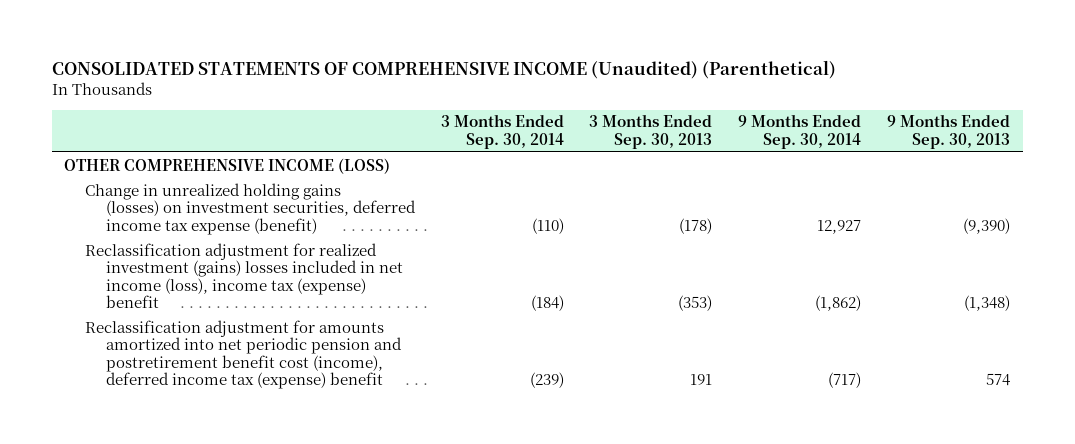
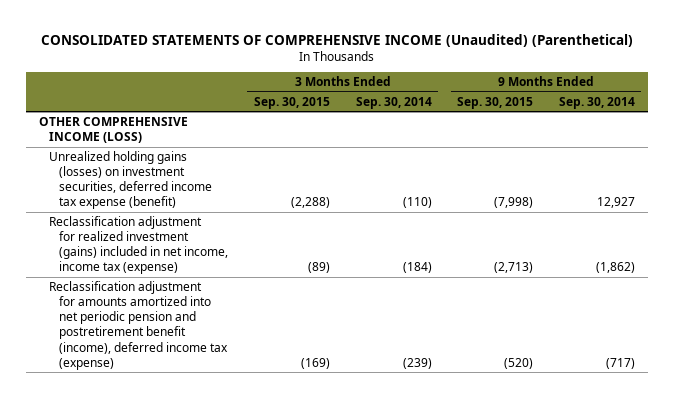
- | 3 Months Ended Sep. 30, 2014 | 3 Months Ended Sep. 30, 2013 | 9 Months Ended Sep. 30, 2014 | 9 Months Ended Sep. 30, 2013
+ | 3 Months Ended Sep. 30, 2015 | 3 Months Ended Sep. 30, 2014 | 9 Months Ended Sep. 30, 2015 | 9 Months Ended Sep. 30, 2014
- Change in unrealized holding gains (losses) on investment securities, deferred income tax expense (benefit) | (110) | (178) | 12,927 | (9,390)
- Reclassification adjustment for realized investment (gains) losses included in net income (loss), income tax (expense) benefit | (184) | (353) | (1,862) | (1,348)
- Reclassification adjustment for amounts amortized into net periodic pension and postretirement benefit cost (income), deferred income tax (expense) benefit | (239) | 191 | (717) | 574
+ Unrealized holding gains (losses) on investment securities, deferred income tax expense (benefit) | (2,288) | (110) | (7,998) | 12,927
+ Reclassification adjustment for realized investment (gains) included in net income, income tax (expense) | (89) | (184) | (2,713) | (1,862)
+ Reclassification adjustment for amounts amortized into net periodic pension and postretirement benefit (income), deferred income tax (expense) | (169) | (239) | (520) | (717)

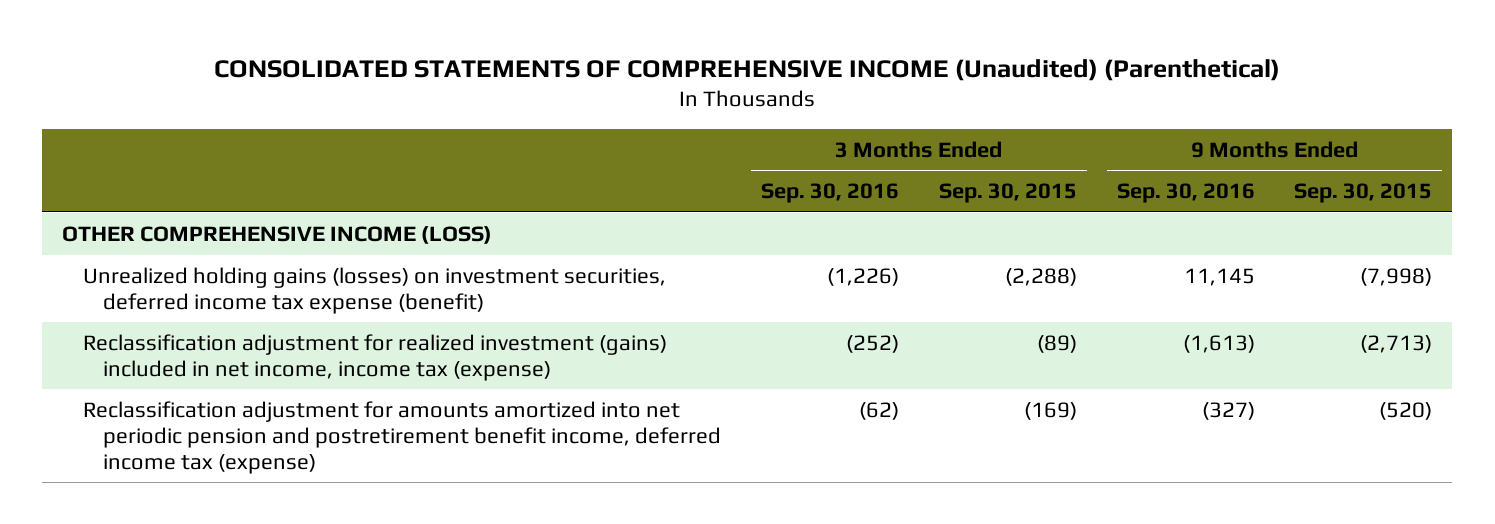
- | 3 Months Ended Sep. 30, 2015 | 3 Months Ended Sep. 30, 2014 | 9 Months Ended Sep. 30, 2015 | 9 Months Ended Sep. 30, 2014
+ | 3 Months Ended Sep. 30, 2016 | 3 Months Ended Sep. 30, 2015 | 9 Months Ended Sep. 30, 2016 | 9 Months Ended Sep. 30, 2015
- Reclassification adjustment for amounts amortized into net periodic pension and postretirement benefit (income), deferred income tax (expense) | (169) | (239) | (520) | (717)
+ Reclassification adjustment for amounts amortized into net periodic pension and postretirement benefit income, deferred income tax (expense) | (62) | (169) | (327) | (520)

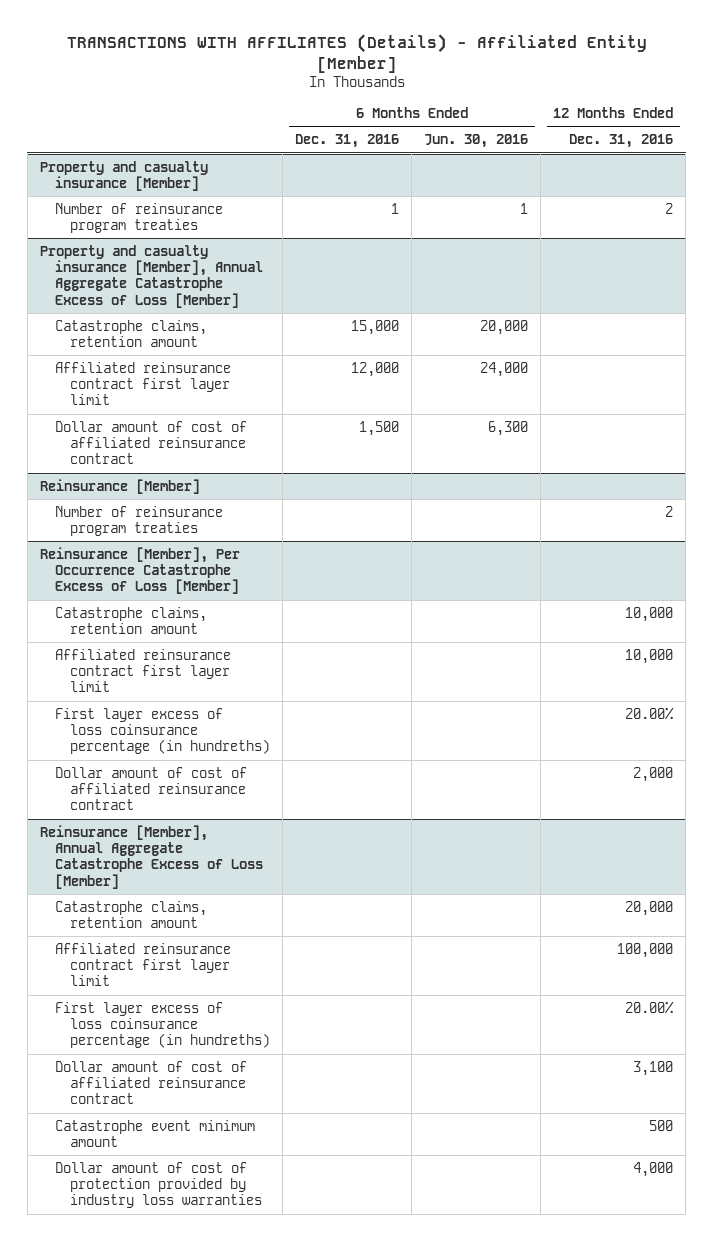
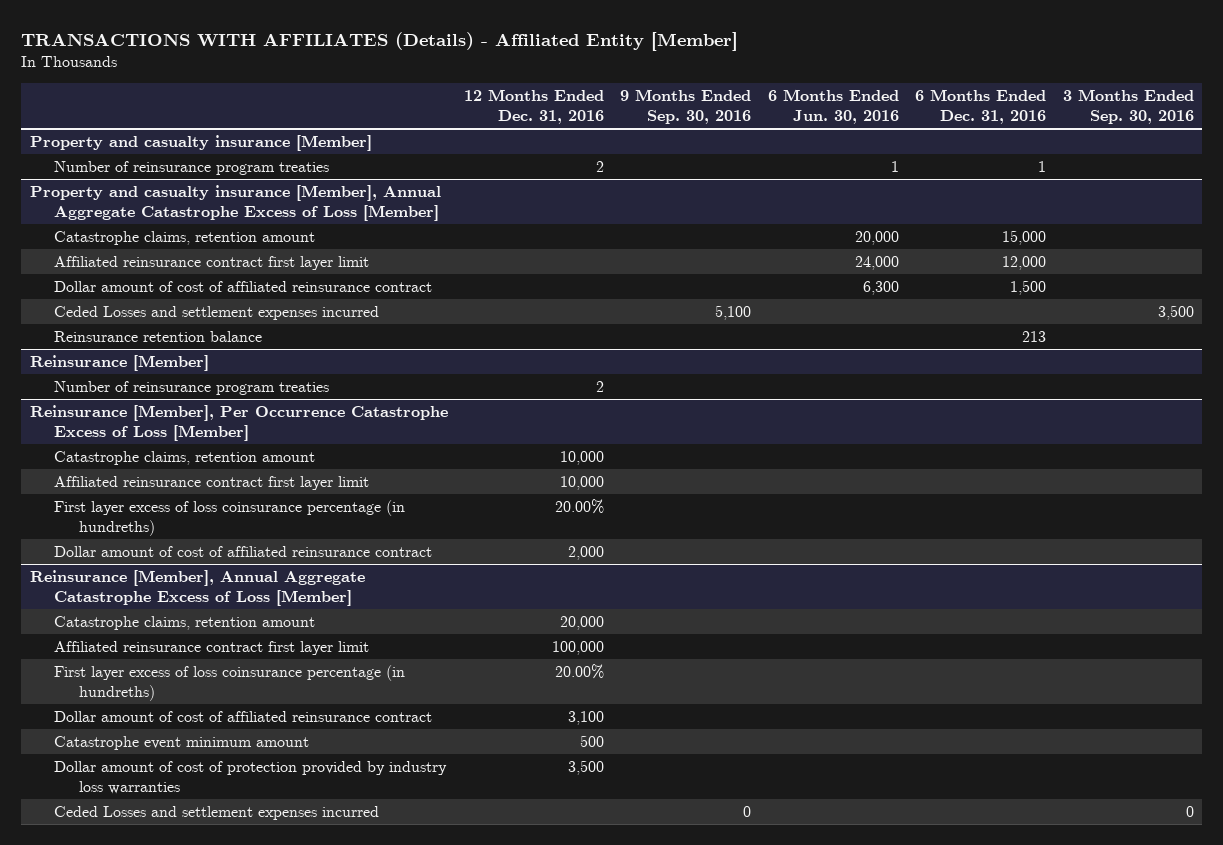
- | 6 Months Ended Dec. 31, 2016 | 6 Months Ended Jun. 30, 2016 | 12 Months Ended Dec. 31, 2016
+ | 12 Months Ended Dec. 31, 2016 | 9 Months Ended Sep. 30, 2016 | 6 Months Ended Jun. 30, 2016 | 6 Months Ended Dec. 31, 2016 | 3 Months Ended Sep. 30, 2016
@ Property and casualty insurance [Member], Annual Aggregate Catastrophe Excess of Loss [Member]
+ Ceded Losses and settlement expenses incurred | | 5,100 | | | 3,500
+ Reinsurance retention balance | | | | 213 |
@ Reinsurance [Member], Annual Aggregate Catastrophe Excess of Loss [Member]
- Dollar amount of cost of protection provided by industry loss warranties | | | 4,000
+ Dollar amount of cost of protection provided by industry loss warranties | 3,500 | | | |
+ Ceded Losses and settlement expenses incurred | | 0 | | | 0

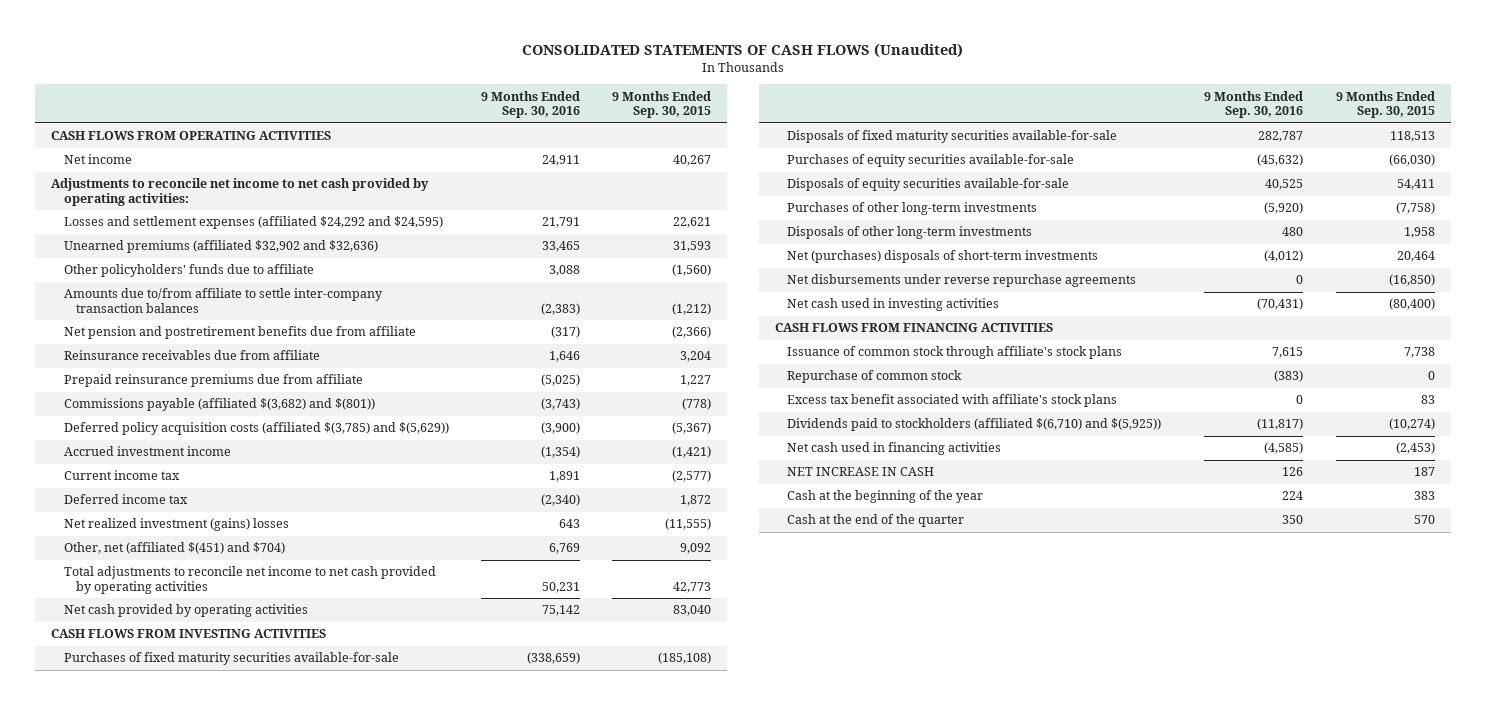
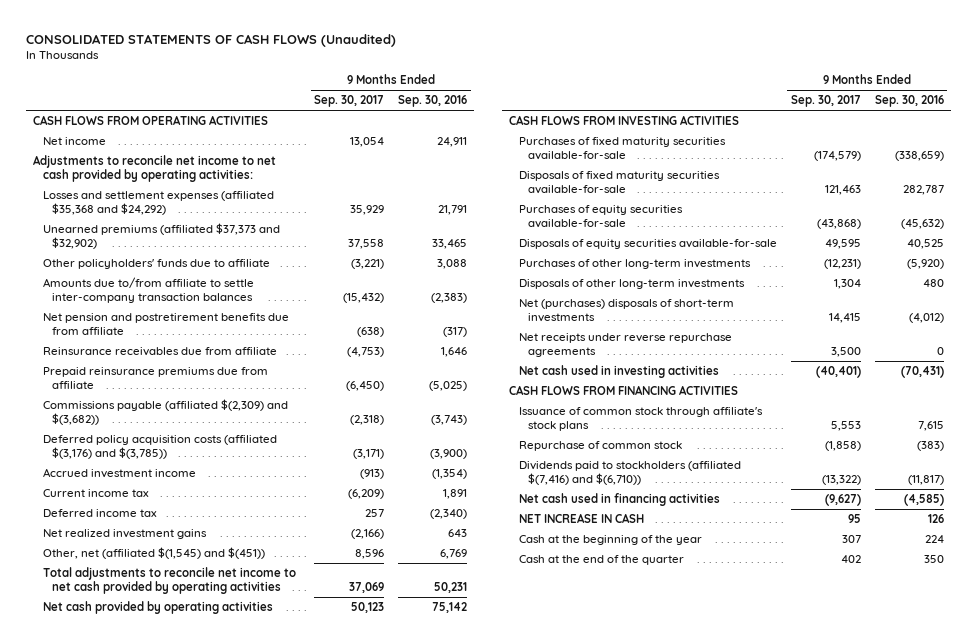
- | 9 Months Ended Sep. 30, 2016 | 9 Months Ended Sep. 30, 2015
+ | 9 Months Ended Sep. 30, 2017 | 9 Months Ended Sep. 30, 2016
- Losses and settlement expenses (affiliated $24,292 and $24,595) | 21,791 | 22,621
- Unearned premiums (affiliated $32,902 and $32,636) | 33,465 | 31,593
+ Losses and settlement expenses (affiliated $35,368 and $24,292) | 35,929 | 21,791
+ Unearned premiums (affiliated $37,373 and $32,902) | 37,558 | 33,465
- Commissions payable (affiliated $(3,682) and $(801)) | (3,743) | (778)
- Deferred policy acquisition costs (affiliated $(3,785) and $(5,629)) | (3,900) | (5,367)
+ Commissions payable (affiliated $(2,309) and $(3,682)) | (2,318) | (3,743)
+ Deferred policy acquisition costs (affiliated $(3,176) and $(3,785)) | (3,171) | (3,900)
- Net realized investment (gains) losses | 643 | (11,555)
- Other, net (affiliated $(451) and $704) | 6,769 | 9,092
+ Net realized investment gains | (2,166) | 643
+ Other, net (affiliated $(1,545) and $(451)) | 8,596 | 6,769
- Net disbursements under reverse repurchase agreements | 0 | (16,850)
+ Net receipts under reverse repurchase agreements | 3,500 | 0
- Excess tax benefit associated with affiliate's stock plans | 0 | 83
- Dividends paid to stockholders (affiliated $(6,710) and $(5,925)) | (11,817) | (10,274)
+ Dividends paid to stockholders (affiliated $(7,416) and $(6,710)) | (13,322) | (11,817)

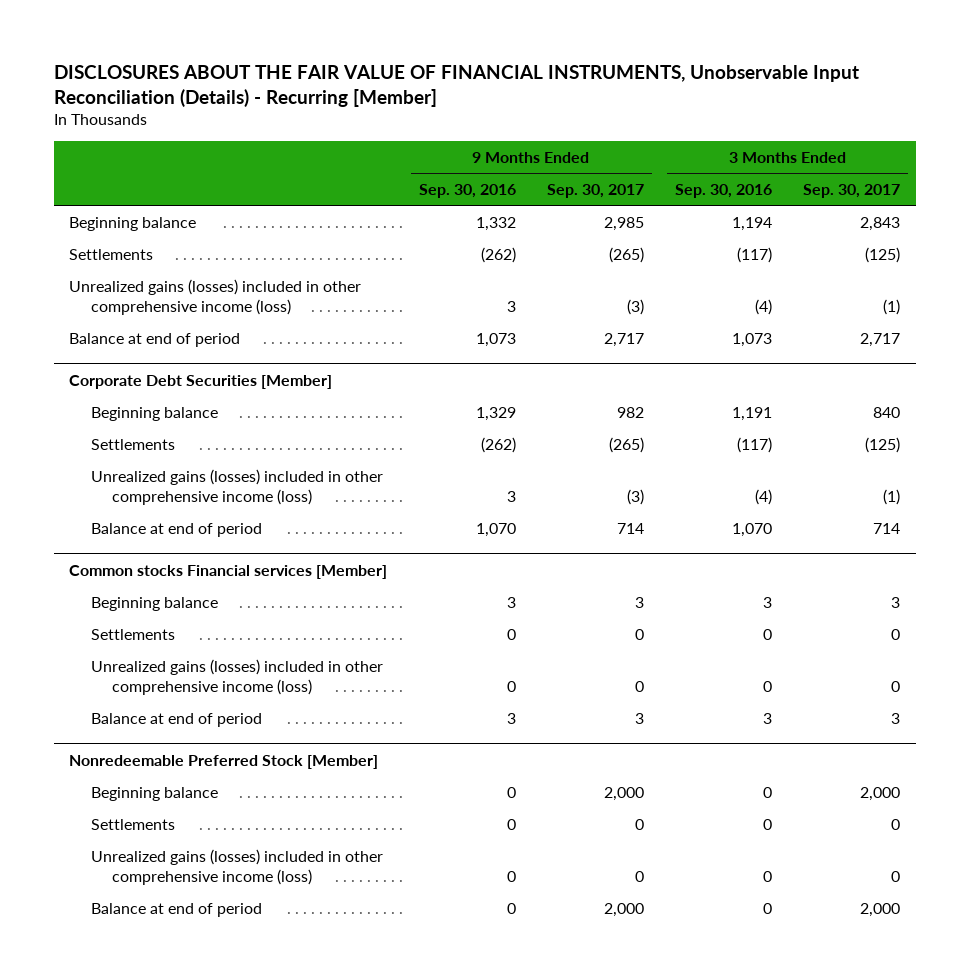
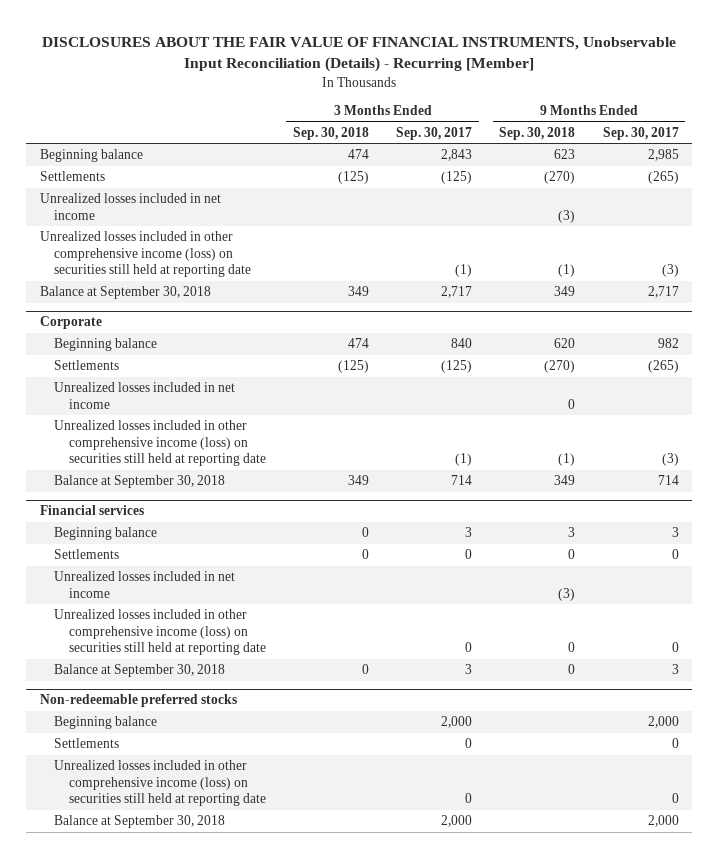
- | 9 Months Ended Sep. 30, 2016 | 9 Months Ended Sep. 30, 2017 | 3 Months Ended Sep. 30, 2016 | 3 Months Ended Sep. 30, 2017
+ | 3 Months Ended Sep. 30, 2018 | 3 Months Ended Sep. 30, 2017 | 9 Months Ended Sep. 30, 2018 | 9 Months Ended Sep. 30, 2017
- Unrealized gains (losses) included in other comprehensive income (loss) | 3 | (3) | (4) | (1)
- Balance at end of period | 1,073 | 2,717 | 1,073 | 2,717
- Corporate Debt Securities [Member]
+ Unrealized losses included in net income | | | (3) |
+ Unrealized losses included in other comprehensive income (loss) on securities still held at reporting date | | (1) | (1) | (3)
+ Balance at September 30, 2018 | 349 | 2,717 | 349 | 2,717
+ Corporate
- Unrealized gains (losses) included in other comprehensive income (loss) | 3 | (3) | (4) | (1)
- Balance at end of period | 1,070 | 714 | 1,070 | 714
- Common stocks Financial services [Member]
+ Unrealized losses included in net income | | | 0 |
+ Unrealized losses included in other comprehensive income (loss) on securities still held at reporting date | | (1) | (1) | (3)
+ Balance at September 30, 2018 | 349 | 714 | 349 | 714
+ Financial services
- Unrealized gains (losses) included in other comprehensive income (loss) | 0 | 0 | 0 | 0
- Balance at end of period | 3 | 3 | 3 | 3
- Nonredeemable Preferred Stock [Member]
+ Unrealized losses included in net income | | | (3) |
+ Unrealized losses included in other comprehensive income (loss) on securities still held at reporting date | | 0 | 0 | 0
+ Balance at September 30, 2018 | 0 | 3 | 0 | 3
+ Non-redeemable preferred stocks
- Unrealized gains (losses) included in other comprehensive income (loss) | 0 | 0 | 0 | 0
- Balance at end of period | 0 | 2,000 | 0 | 2,000
+ Unrealized losses included in other comprehensive income (loss) on securities still held at reporting date | | 0 | | 0
+ Balance at September 30, 2018 | | 2,000 | | 2,000

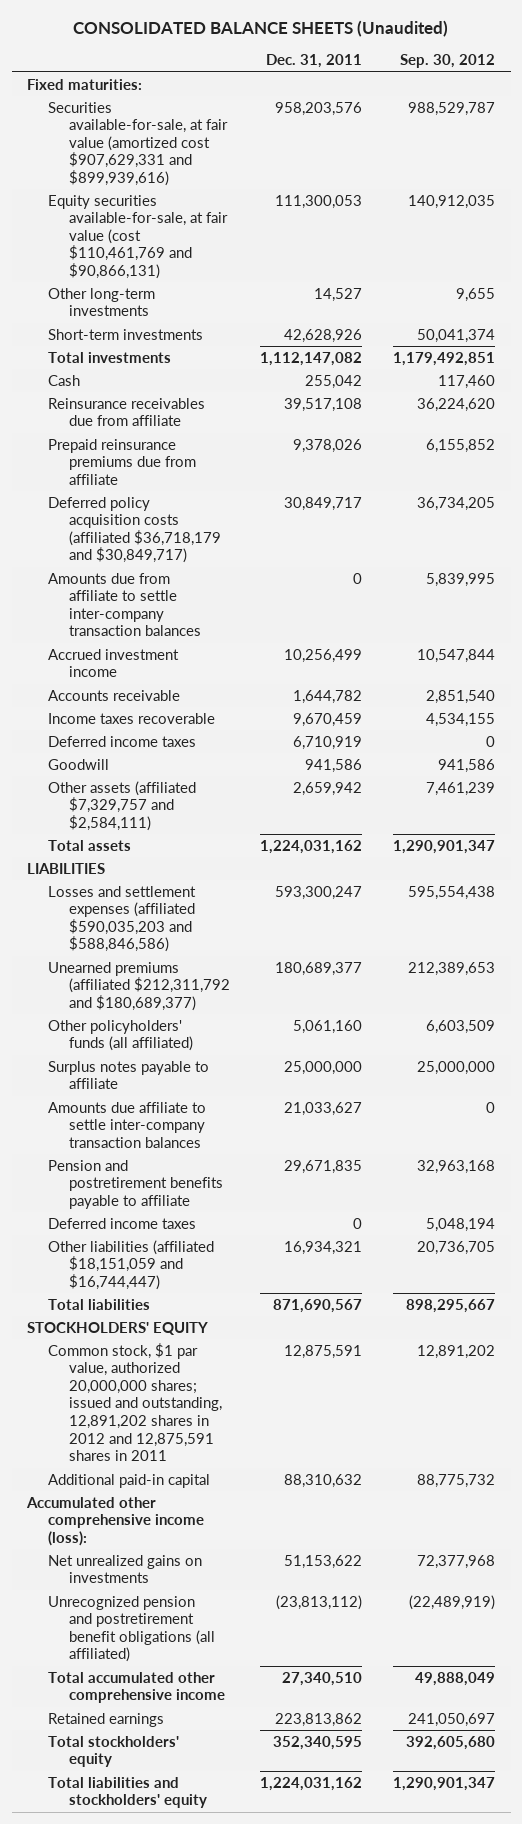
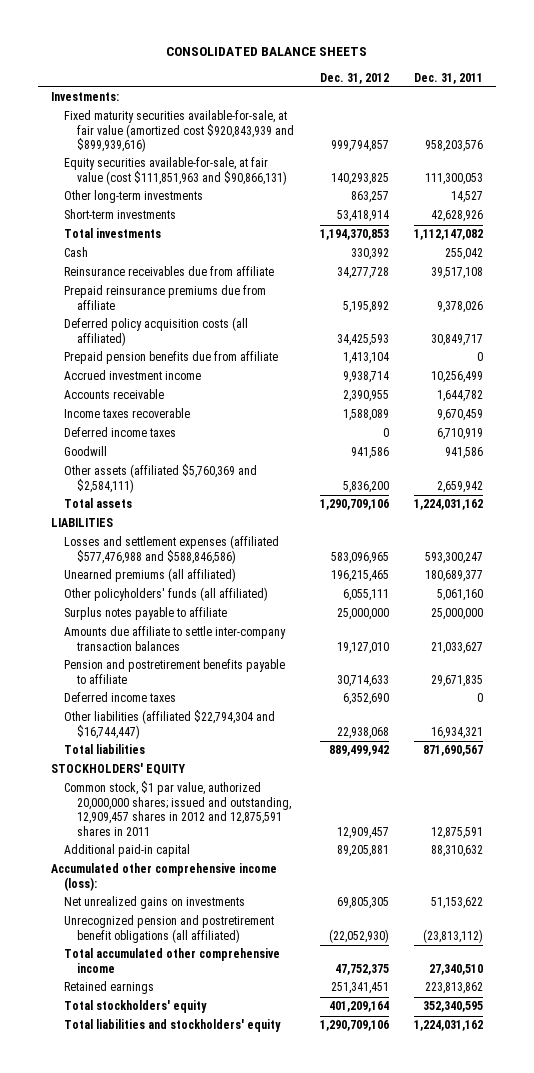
- CONSOLIDATED BALANCE SHEETS (Unaudited)
+ CONSOLIDATED BALANCE SHEETS
- | Dec. 31, 2011 | Sep. 30, 2012
+ | Dec. 31, 2012 | Dec. 31, 2011
- Fixed maturities:
- Securities available-for-sale, at fair value (amortized cost $907,629,331 and $899,939,616) | 958,203,576 | 988,529,787
- Equity securities available-for-sale, at fair value (cost $110,461,769 and $90,866,131) | 111,300,053 | 140,912,035
+ Investments:
+ Fixed maturity securities available-for-sale, at fair value (amortized cost $920,843,939 and $899,939,616) | 999,794,857 | 958,203,576
+ Equity securities available-for-sale, at fair value (cost $111,851,963 and $90,866,131) | 140,293,825 | 111,300,053
- Deferred policy acquisition costs (affiliated $36,718,179 and $30,849,717) | 30,849,717 | 36,734,205
- Amounts due from affiliate to settle inter-company transaction balances | 0 | 5,839,995
+ Deferred policy acquisition costs (all affiliated) | 34,425,593 | 30,849,717
+ Prepaid pension benefits due from affiliate | 1,413,104 | 0
- Other assets (affiliated $7,329,757 and $2,584,111) | 2,659,942 | 7,461,239
+ Other assets (affiliated $5,760,369 and $2,584,111) | 5,836,200 | 2,659,942
- Losses and settlement expenses (affiliated $590,035,203 and $588,846,586) | 593,300,247 | 595,554,438
- Unearned premiums (affiliated $212,311,792 and $180,689,377) | 180,689,377 | 212,389,653
+ Losses and settlement expenses (affiliated $577,476,988 and $588,846,586) | 583,096,965 | 593,300,247
+ Unearned premiums (all affiliated) | 196,215,465 | 180,689,377
- Other liabilities (affiliated $18,151,059 and $16,744,447) | 16,934,321 | 20,736,705
+ Other liabilities (affiliated $22,794,304 and $16,744,447) | 22,938,068 | 16,934,321
- Common stock, $1 par value, authorized 20,000,000 shares; issued and outstanding, 12,891,202 shares in 2012 and 12,875,591 shares in 2011 | 12,875,591 | 12,891,202
+ Common stock, $1 par value, authorized 20,000,000 shares; issued and outstanding, 12,909,457 shares in 2012 and 12,875,591 shares in 2011 | 12,909,457 | 12,875,591

